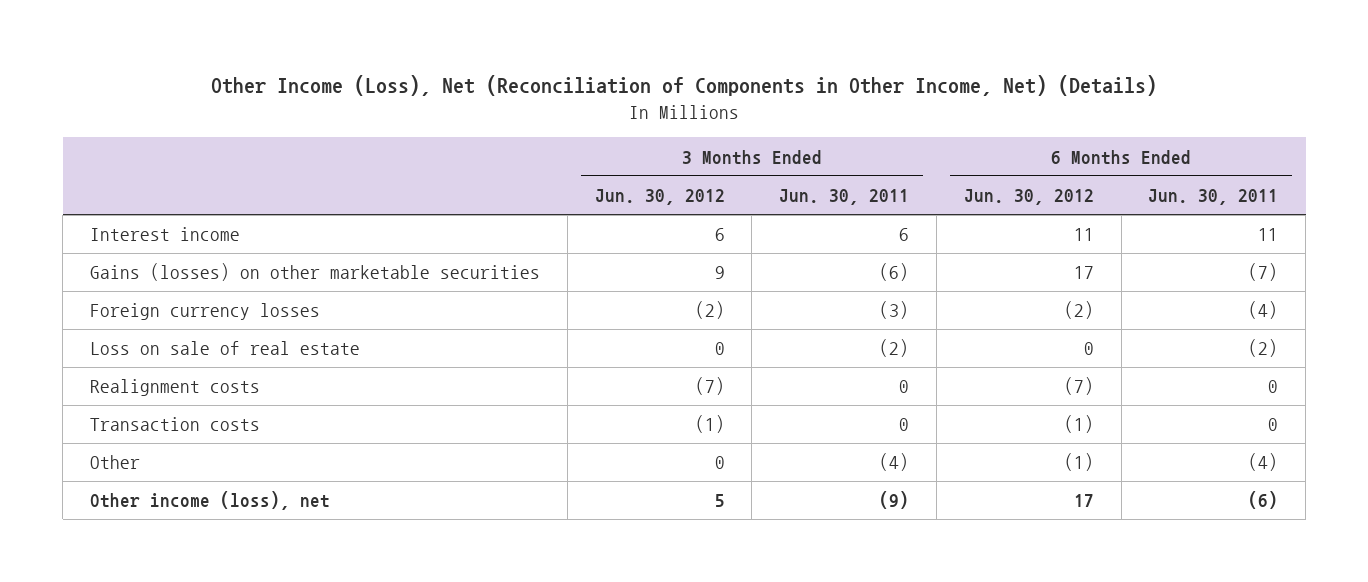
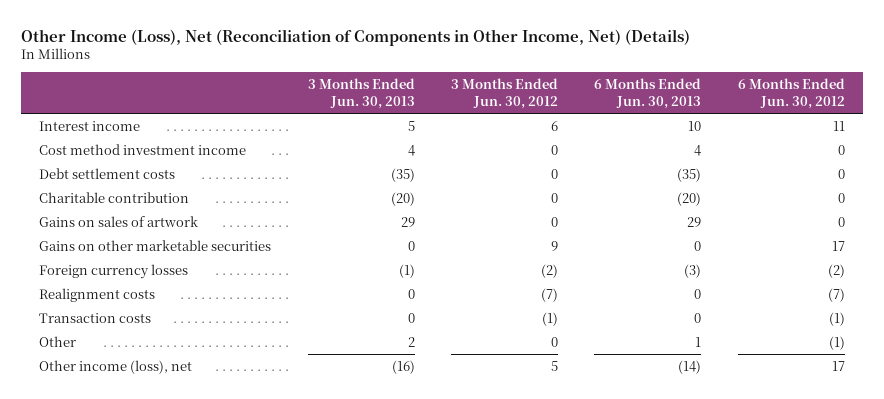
- | 3 Months Ended Jun. 30, 2012 | 3 Months Ended Jun. 30, 2011 | 6 Months Ended Jun. 30, 2012 | 6 Months Ended Jun. 30, 2011
+ | 3 Months Ended Jun. 30, 2013 | 3 Months Ended Jun. 30, 2012 | 6 Months Ended Jun. 30, 2013 | 6 Months Ended Jun. 30, 2012
- Gains (losses) on other marketable securities | 9 | (6) | 17 | (7)
+ Cost method investment income | 4 | 0 | 4 | 0
+ Debt settlement costs | (35) | 0 | (35) | 0
+ Charitable contribution | (20) | 0 | (20) | 0
+ Gains on sales of artwork | 29 | 0 | 29 | 0
+ Gains on other marketable securities | 0 | 9 | 0 | 17
- Loss on sale of real estate | 0 | (2) | 0 | (2)

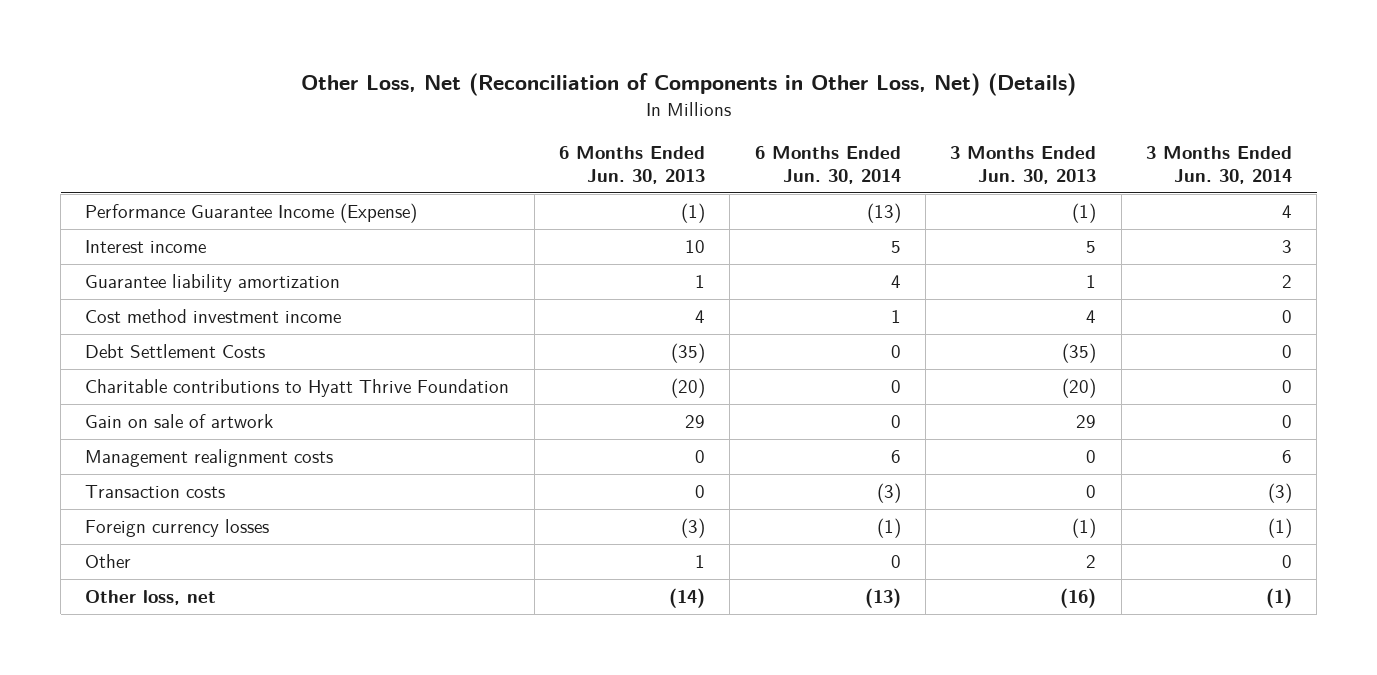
- Other Income (Loss), Net (Reconciliation of Components in Other Income, Net) (Details)
+ Other Loss, Net (Reconciliation of Components in Other Loss, Net) (Details)
- | 3 Months Ended Jun. 30, 2013 | 3 Months Ended Jun. 30, 2012 | 6 Months Ended Jun. 30, 2013 | 6 Months Ended Jun. 30, 2012
+ | 6 Months Ended Jun. 30, 2013 | 6 Months Ended Jun. 30, 2014 | 3 Months Ended Jun. 30, 2013 | 3 Months Ended Jun. 30, 2014
+ Performance Guarantee Income (Expense) | (1) | (13) | (1) | 4
+ Guarantee liability amortization | 1 | 4 | 1 | 2
- Debt settlement costs | (35) | 0 | (35) | 0
- Charitable contribution | (20) | 0 | (20) | 0
- Gains on sales of artwork | 29 | 0 | 29 | 0
- Gains on other marketable securities | 0 | 9 | 0 | 17
- Realignment costs | 0 | (7) | 0 | (7)
+ Debt Settlement Costs | (35) | 0 | (35) | 0
+ Charitable contributions to Hyatt Thrive Foundation | (20) | 0 | (20) | 0
+ Gain on sale of artwork | 29 | 0 | 29 | 0
+ Management realignment costs | 0 | 6 | 0 | 6
moved down: Foreign currency losses | (3) | (1) | (1) | (1)
- Other income (loss), net | (16) | 5 | (14) | 17
+ Other loss, net | (14) | (13) | (16) | (1)

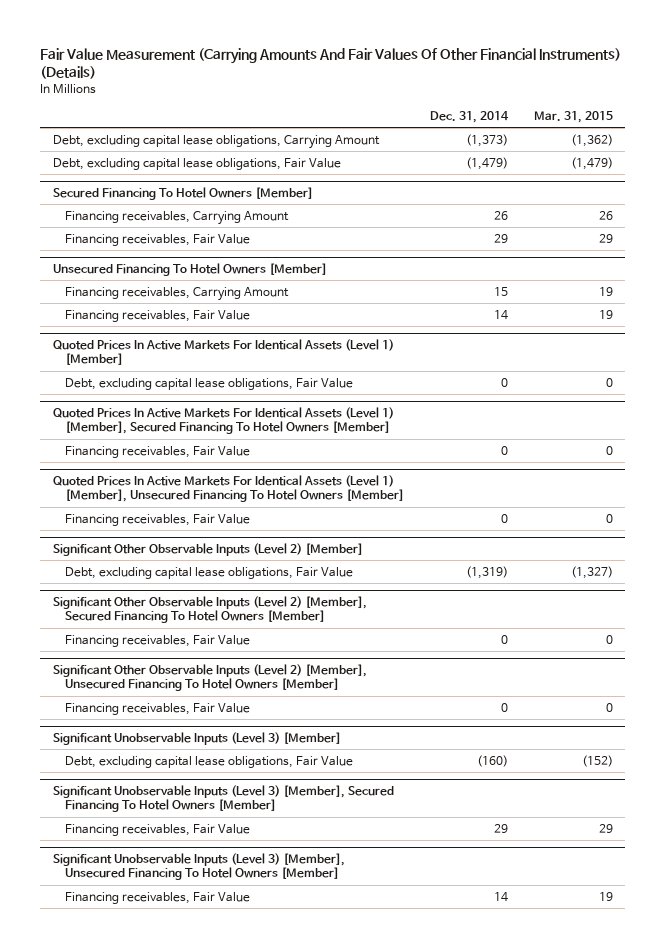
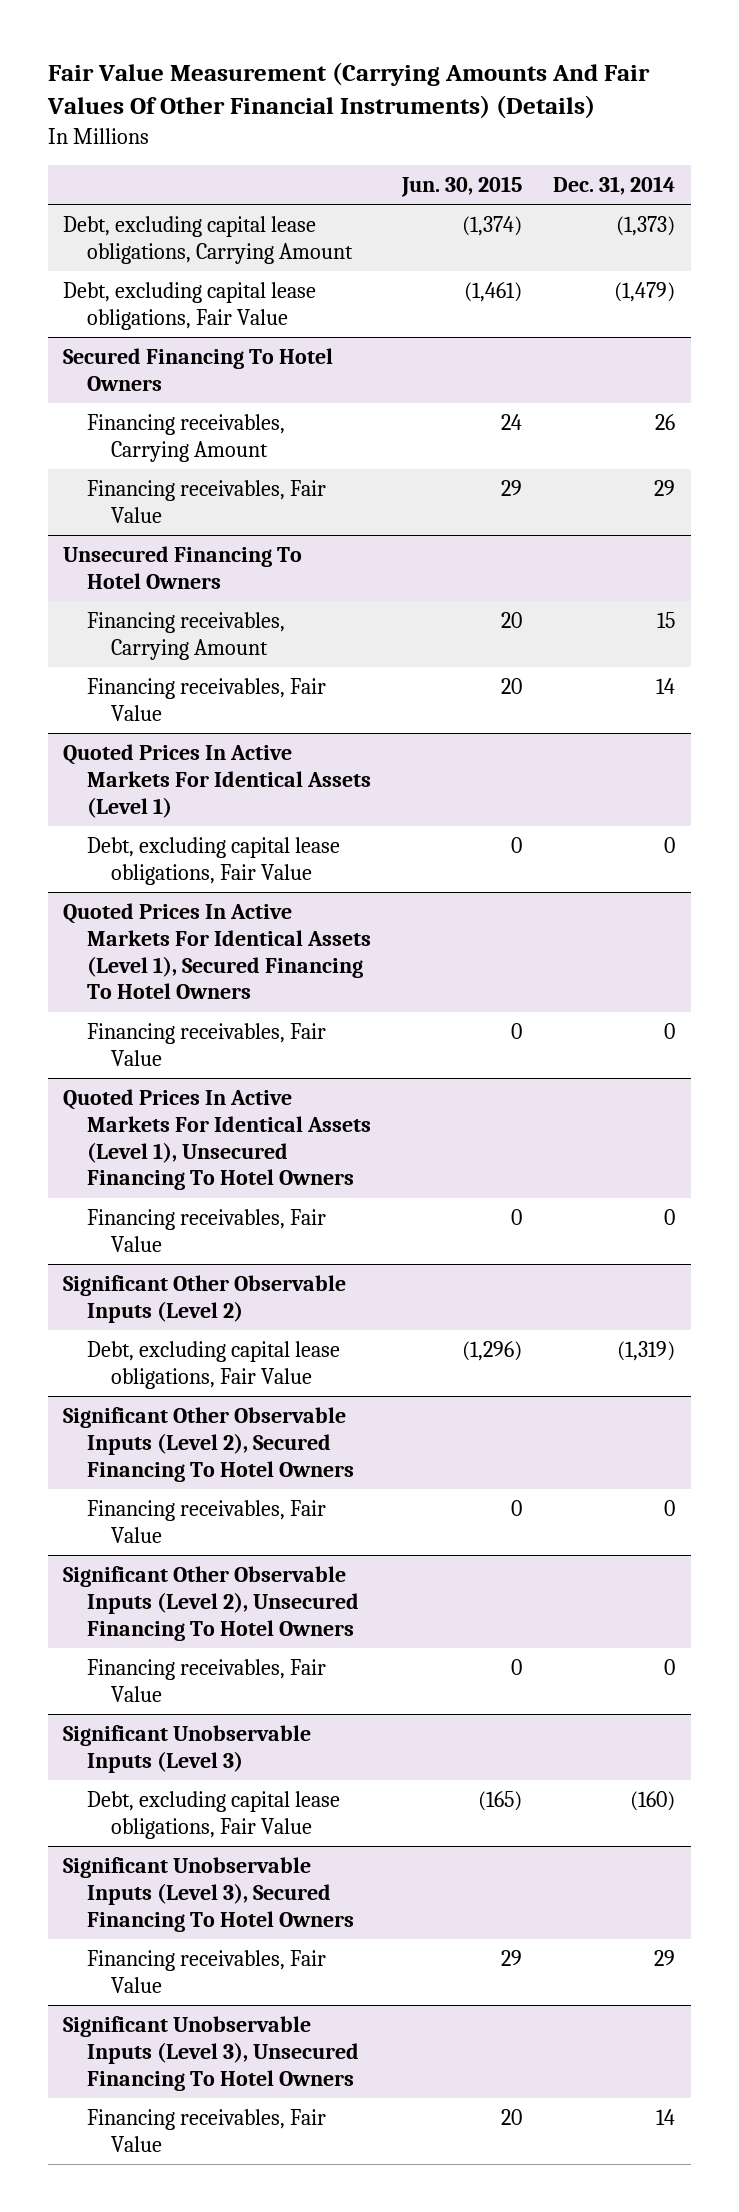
- | Dec. 31, 2014 | Mar. 31, 2015
+ | Jun. 30, 2015 | Dec. 31, 2014
- Secured Financing To Hotel Owners [Member]
+ Secured Financing To Hotel Owners
- Unsecured Financing To Hotel Owners [Member]
+ Unsecured Financing To Hotel Owners
- Quoted Prices In Active Markets For Identical Assets (Level 1) [Member]
+ Quoted Prices In Active Markets For Identical Assets (Level 1)
- Quoted Prices In Active Markets For Identical Assets (Level 1) [Member], Secured Financing To Hotel Owners [Member]
+ Quoted Prices In Active Markets For Identical Assets (Level 1), Secured Financing To Hotel Owners
- Quoted Prices In Active Markets For Identical Assets (Level 1) [Member], Unsecured Financing To Hotel Owners [Member]
+ Quoted Prices In Active Markets For Identical Assets (Level 1), Unsecured Financing To Hotel Owners
- Significant Other Observable Inputs (Level 2) [Member]
+ Significant Other Observable Inputs (Level 2)
- Significant Other Observable Inputs (Level 2) [Member], Secured Financing To Hotel Owners [Member]
+ Significant Other Observable Inputs (Level 2), Secured Financing To Hotel Owners
- Significant Other Observable Inputs (Level 2) [Member], Unsecured Financing To Hotel Owners [Member]
+ Significant Other Observable Inputs (Level 2), Unsecured Financing To Hotel Owners
- Significant Unobservable Inputs (Level 3) [Member]
+ Significant Unobservable Inputs (Level 3)
- Significant Unobservable Inputs (Level 3) [Member], Secured Financing To Hotel Owners [Member]
+ Significant Unobservable Inputs (Level 3), Secured Financing To Hotel Owners
- Significant Unobservable Inputs (Level 3) [Member], Unsecured Financing To Hotel Owners [Member]
+ Significant Unobservable Inputs (Level 3), Unsecured Financing To Hotel Owners

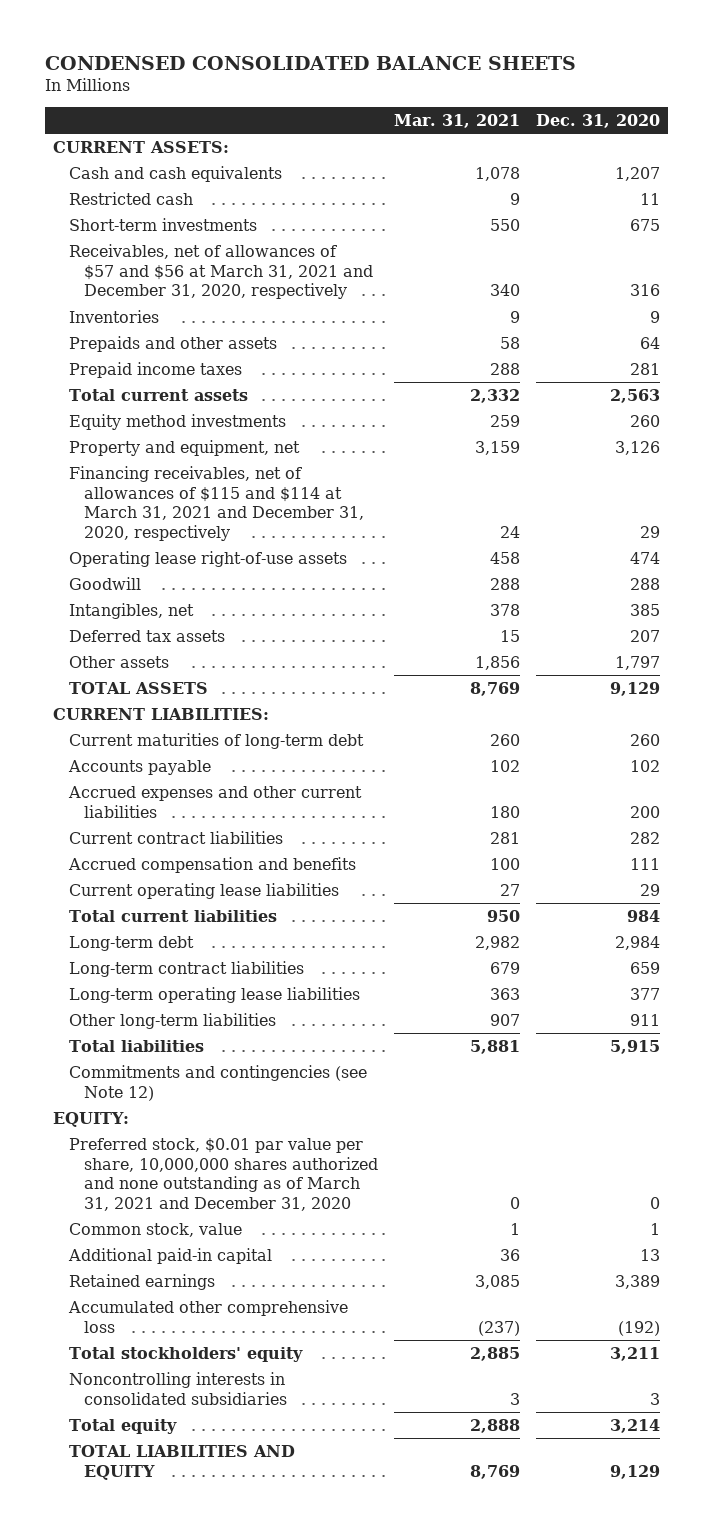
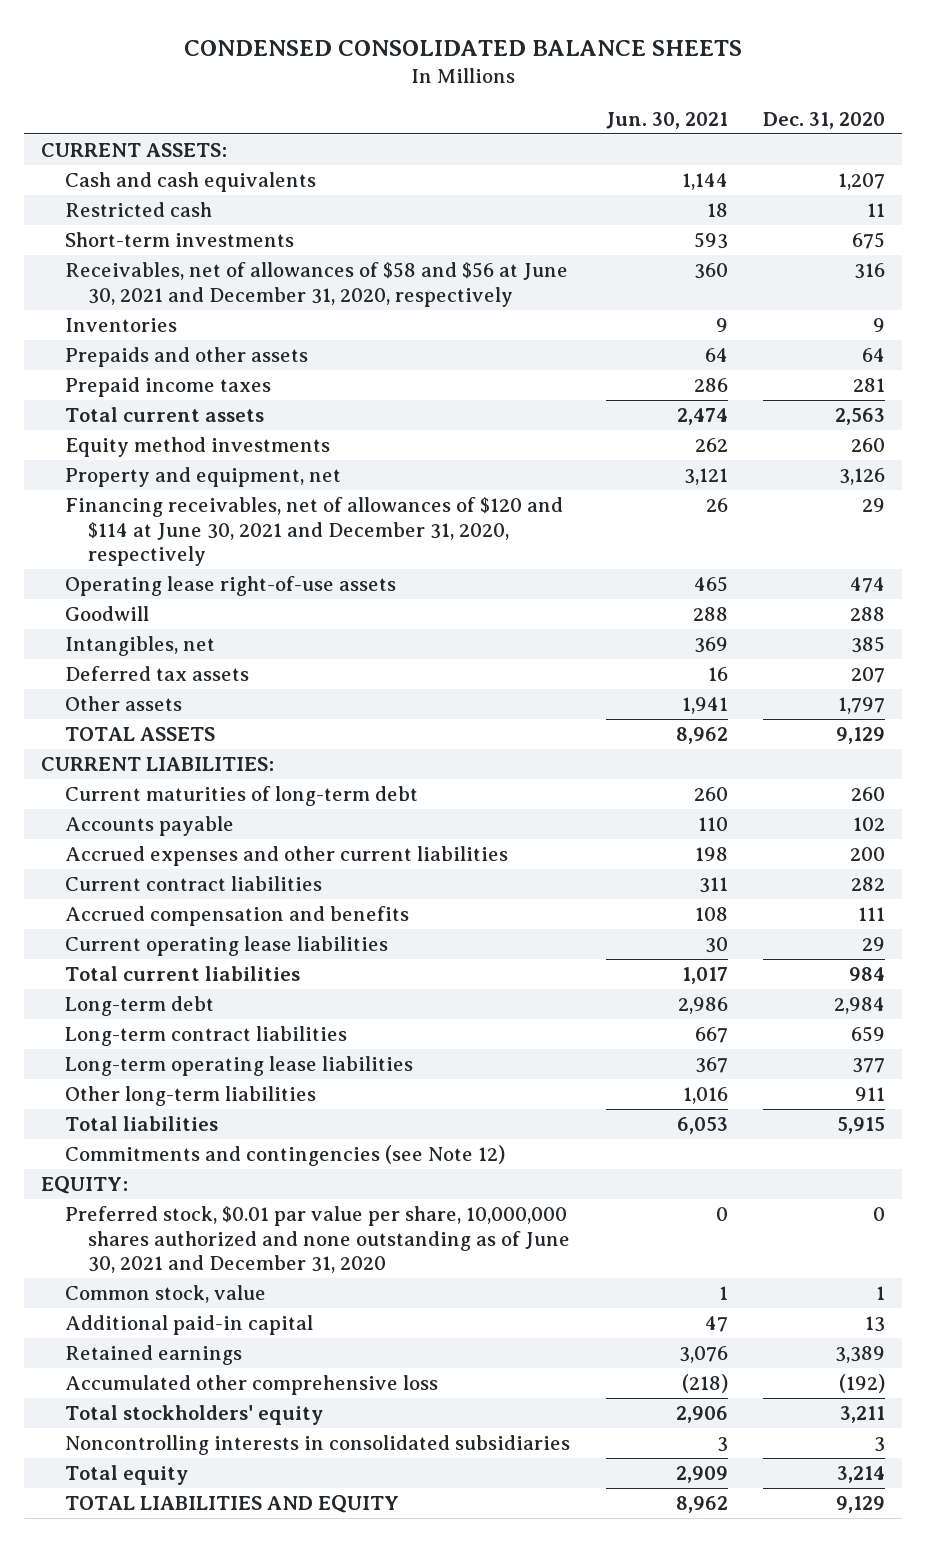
- | Mar. 31, 2021 | Dec. 31, 2020
+ | Jun. 30, 2021 | Dec. 31, 2020
- Receivables, net of allowances of $57 and $56 at March 31, 2021 and December 31, 2020, respectively | 340 | 316
+ Receivables, net of allowances of $58 and $56 at June 30, 2021 and December 31, 2020, respectively | 360 | 316
- Financing receivables, net of allowances of $115 and $114 at March 31, 2021 and December 31, 2020, respectively | 24 | 29
+ Financing receivables, net of allowances of $120 and $114 at June 30, 2021 and December 31, 2020, respectively | 26 | 29
- Preferred stock, $0.01 par value per share, 10,000,000 shares authorized and none outstanding as of March 31, 2021 and December 31, 2020 | 0 | 0
+ Preferred stock, $0.01 par value per share, 10,000,000 shares authorized and none outstanding as of June 30, 2021 and December 31, 2020 | 0 | 0

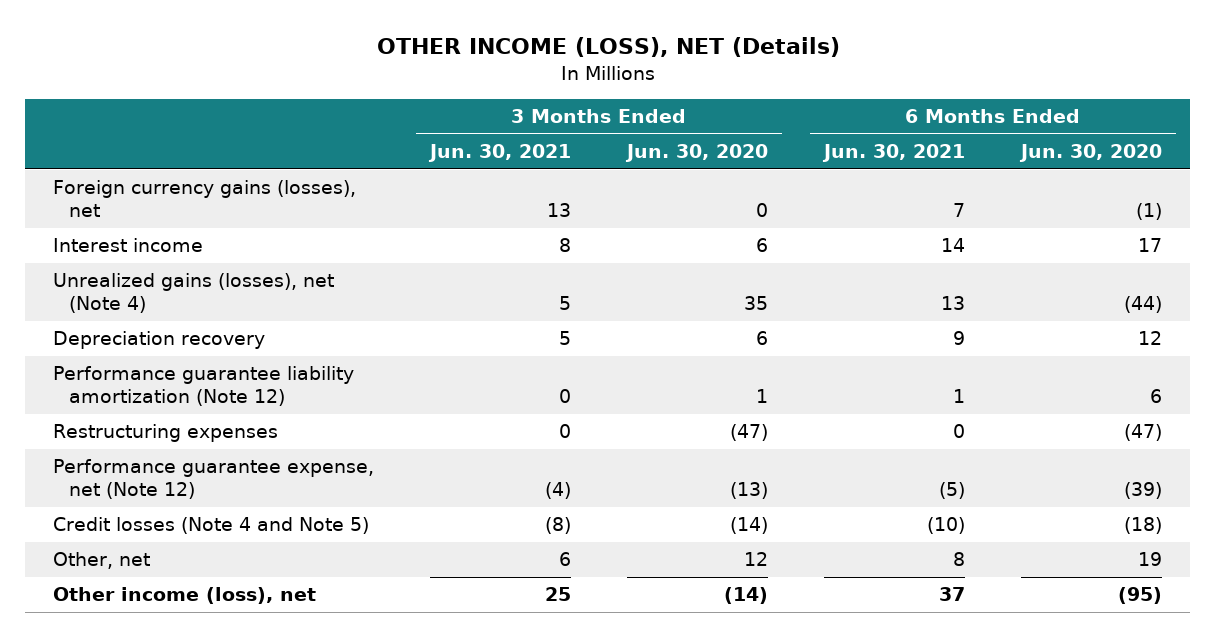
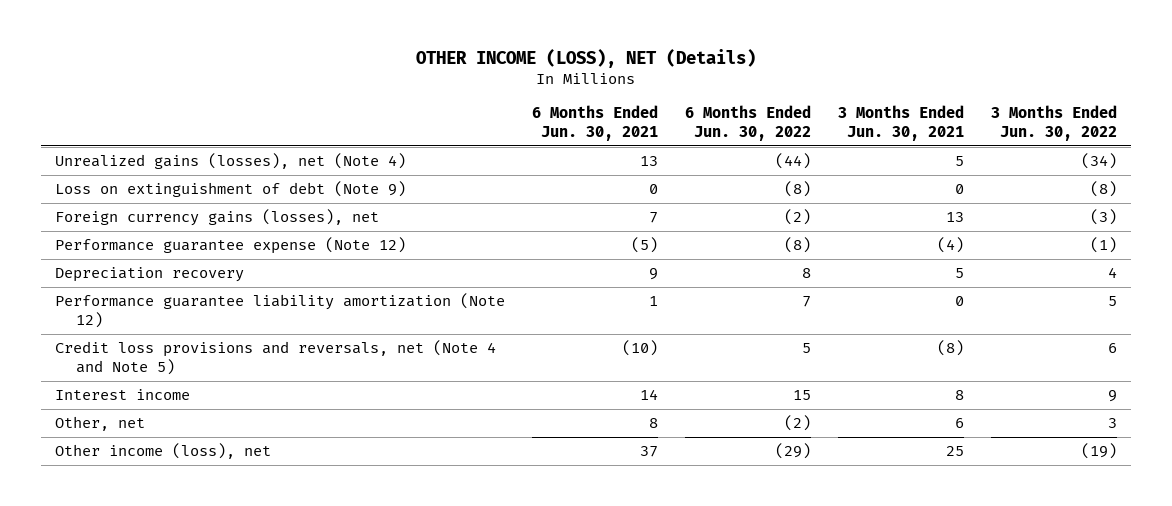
- | 3 Months Ended Jun. 30, 2021 | 3 Months Ended Jun. 30, 2020 | 6 Months Ended Jun. 30, 2021 | 6 Months Ended Jun. 30, 2020
+ | 6 Months Ended Jun. 30, 2021 | 6 Months Ended Jun. 30, 2022 | 3 Months Ended Jun. 30, 2021 | 3 Months Ended Jun. 30, 2022
+ Loss on extinguishment of debt (Note 9) | 0 | (8) | 0 | (8)
moved down: Foreign currency gains (losses), net | 7 | (2) | 13 | (3)
+ Performance guarantee expense (Note 12) | (5) | (8) | (4) | (1)
- Restructuring expenses | 0 | (47) | 0 | (47)
- Performance guarantee expense, net (Note 12) | (4) | (13) | (5) | (39)
- Credit losses (Note 4 and Note 5) | (8) | (14) | (10) | (18)
+ Credit loss provisions and reversals, net (Note 4 and Note 5) | (10) | 5 | (8) | 6
moved down: Interest income | 14 | 15 | 8 | 9

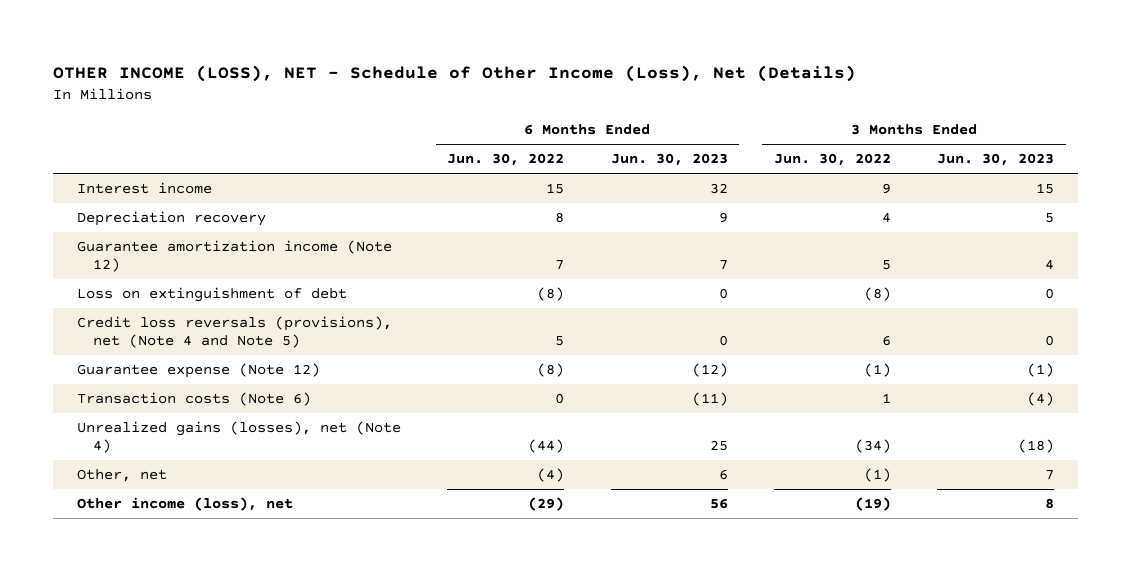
- OTHER INCOME (LOSS), NET (Details)
+ OTHER INCOME (LOSS), NET - Schedule of Other Income (Loss), Net (Details)
- | 6 Months Ended Jun. 30, 2021 | 6 Months Ended Jun. 30, 2022 | 3 Months Ended Jun. 30, 2021 | 3 Months Ended Jun. 30, 2022
+ | 6 Months Ended Jun. 30, 2022 | 6 Months Ended Jun. 30, 2023 | 3 Months Ended Jun. 30, 2022 | 3 Months Ended Jun. 30, 2023
- Loss on extinguishment of debt (Note 9) | 0 | (8) | 0 | (8)
- Foreign currency gains (losses), net | 7 | (2) | 13 | (3)
- Performance guarantee expense (Note 12) | (5) | (8) | (4) | (1)
- Performance guarantee liability amortization (Note 12) | 1 | 7 | 0 | 5
- Credit loss provisions and reversals, net (Note 4 and Note 5) | (10) | 5 | (8) | 6
- Other, net | 8 | (2) | 6 | 3
moved down: Depreciation recovery | 8 | 9 | 4 | 5
+ Guarantee amortization income (Note 12) | 7 | 7 | 5 | 4
+ Loss on extinguishment of debt | (8) | 0 | (8) | 0
+ Credit loss reversals (provisions), net (Note 4 and Note 5) | 5 | 0 | 6 | 0
+ Guarantee expense (Note 12) | (8) | (12) | (1) | (1)
+ Transaction costs (Note 6) | 0 | (11) | 1 | (4)
moved down: Unrealized gains (losses), net (Note 4) | (44) | 25 | (34) | (18)
+ Other, net | (4) | 6 | (1) | 7

